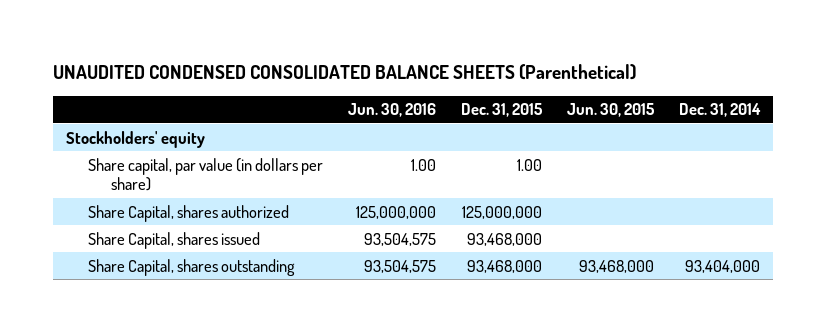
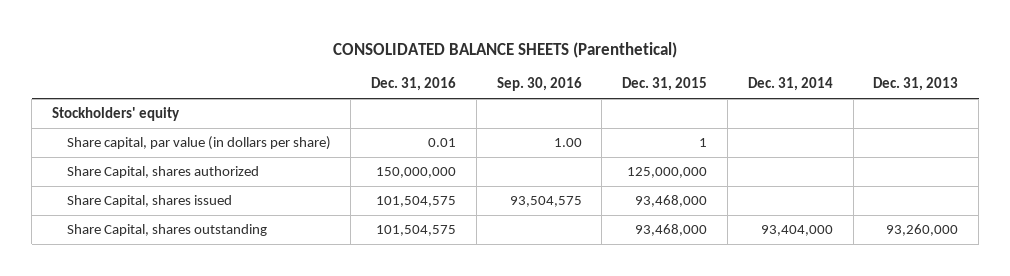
- UNAUDITED CONDENSED CONSOLIDATED BALANCE SHEETS (Parenthetical)
+ CONSOLIDATED BALANCE SHEETS (Parenthetical)
- | Jun. 30, 2016 | Dec. 31, 2015 | Jun. 30, 2015 | Dec. 31, 2014
+ | Dec. 31, 2016 | Sep. 30, 2016 | Dec. 31, 2015 | Dec. 31, 2014 | Dec. 31, 2013
- Share capital, par value (in dollars per share) | 1.00 | 1.00 | |
+ Share capital, par value (in dollars per share) | 0.01 | 1.00 | 1 | |

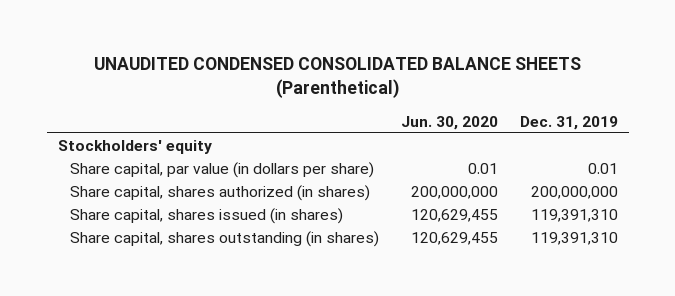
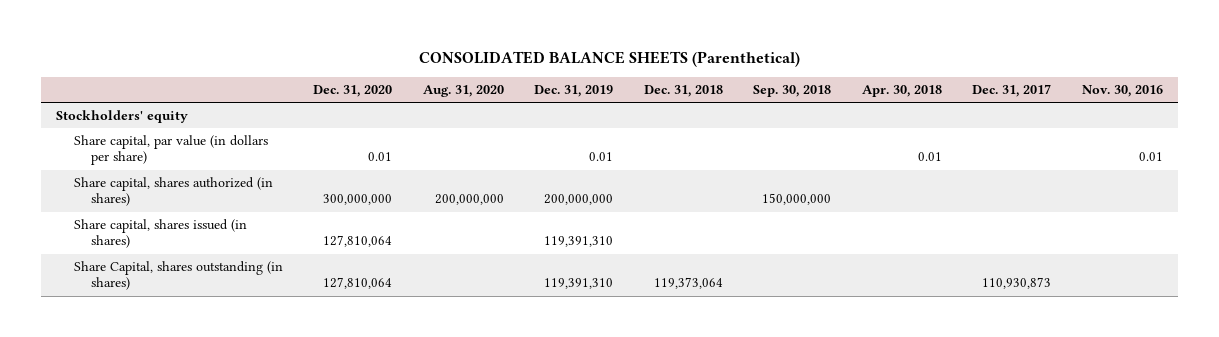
- UNAUDITED CONDENSED CONSOLIDATED BALANCE SHEETS (Parenthetical)
+ CONSOLIDATED BALANCE SHEETS (Parenthetical)
- | Jun. 30, 2020 | Dec. 31, 2019
+ | Dec. 31, 2020 | Aug. 31, 2020 | Dec. 31, 2019 | Dec. 31, 2018 | Sep. 30, 2018 | Apr. 30, 2018 | Dec. 31, 2017 | Nov. 30, 2016
- Share capital, shares outstanding (in shares) | 120,629,455 | 119,391,310
+ Share Capital, shares outstanding (in shares) | 127,810,064 | | 119,391,310 | 119,373,064 | | | 110,930,873 |

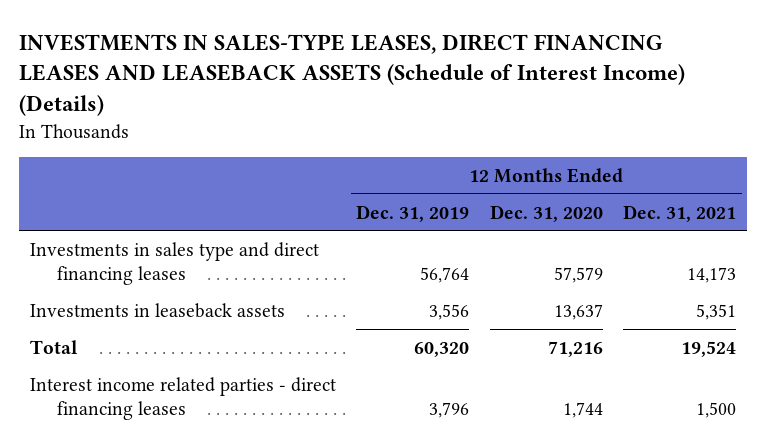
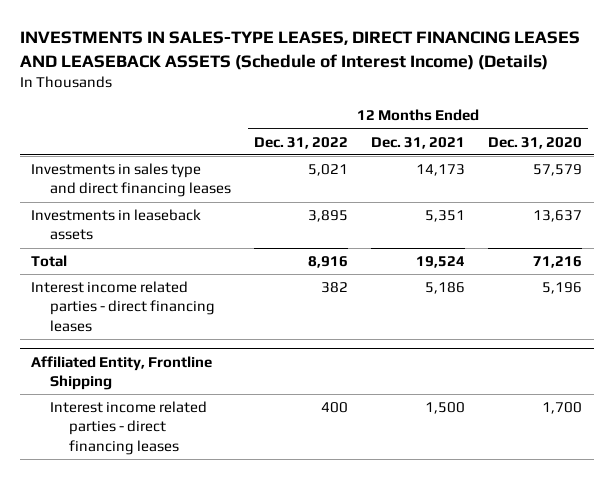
- | 12 Months Ended Dec. 31, 2019 | 12 Months Ended Dec. 31, 2020 | 12 Months Ended Dec. 31, 2021
+ | 12 Months Ended Dec. 31, 2022 | 12 Months Ended Dec. 31, 2021 | 12 Months Ended Dec. 31, 2020
- Interest income related parties - direct financing leases | 3,796 | 1,744 | 1,500
+ Interest income related parties - direct financing leases | 382 | 5,186 | 5,196
+ Affiliated Entity, Frontline Shipping
+ Interest income related parties - direct financing leases | 400 | 1,500 | 1,700

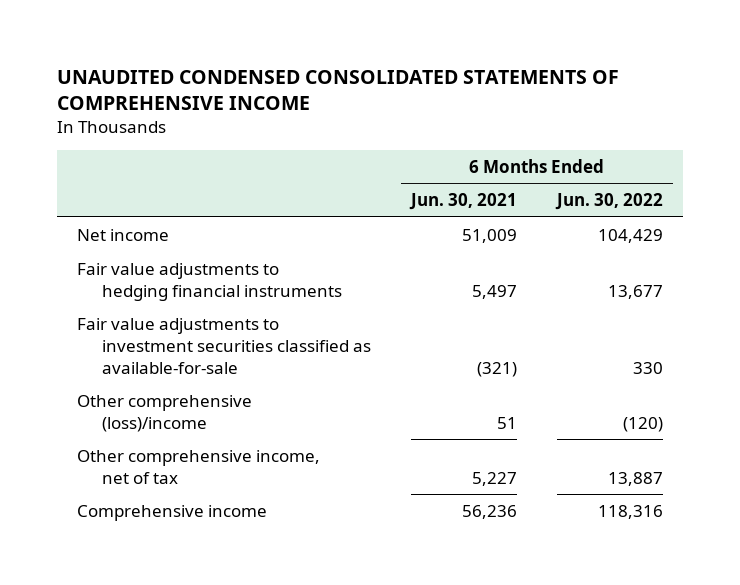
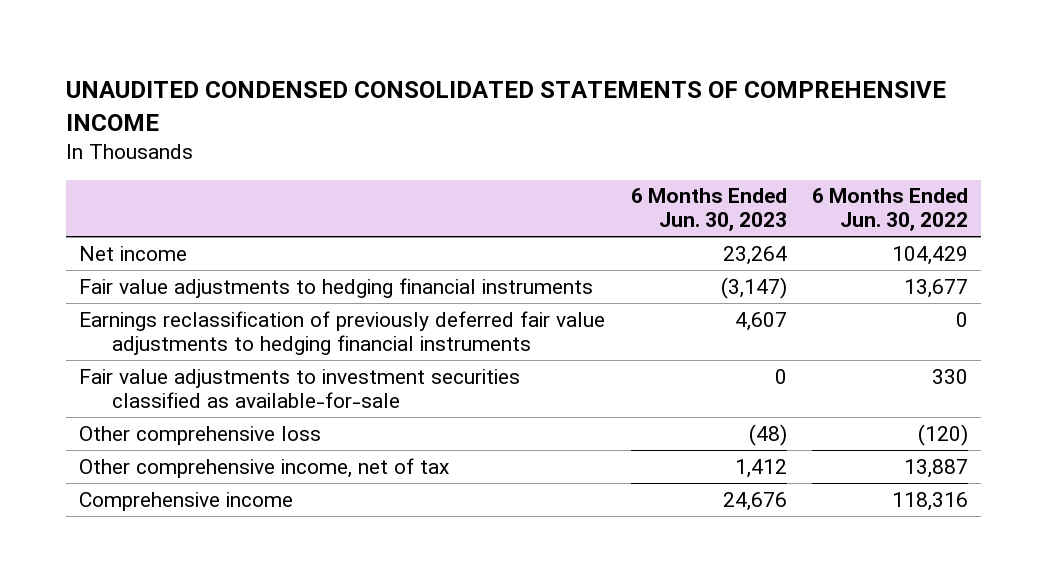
- | 6 Months Ended Jun. 30, 2021 | 6 Months Ended Jun. 30, 2022
+ | 6 Months Ended Jun. 30, 2023 | 6 Months Ended Jun. 30, 2022
+ Earnings reclassification of previously deferred fair value adjustments to hedging financial instruments | 4,607 | 0
- Other comprehensive (loss)/income | 51 | (120)
+ Other comprehensive loss | (48) | (120)

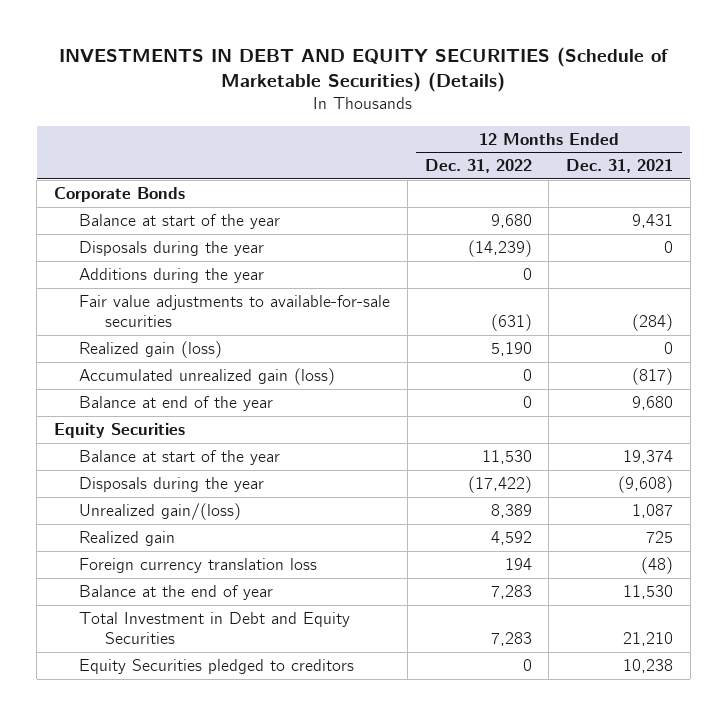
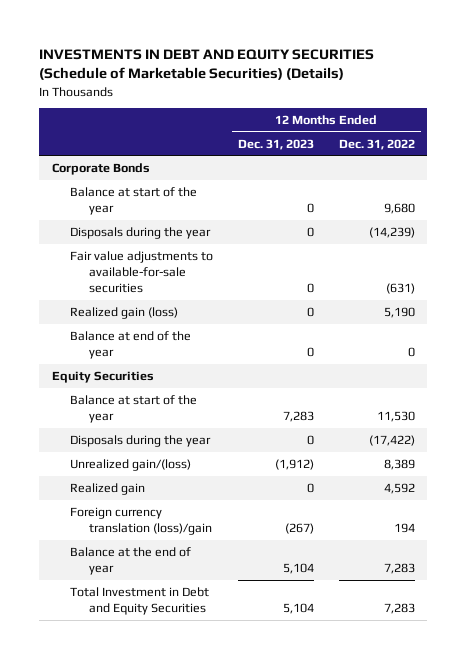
- | 12 Months Ended Dec. 31, 2022 | 12 Months Ended Dec. 31, 2021
+ | 12 Months Ended Dec. 31, 2023 | 12 Months Ended Dec. 31, 2022
- Additions during the year | 0 |
- Accumulated unrealized gain (loss) | 0 | (817)
- Foreign currency translation loss | 194 | (48)
+ Foreign currency translation (loss)/gain | (267) | 194
- Equity Securities pledged to creditors | 0 | 10,238

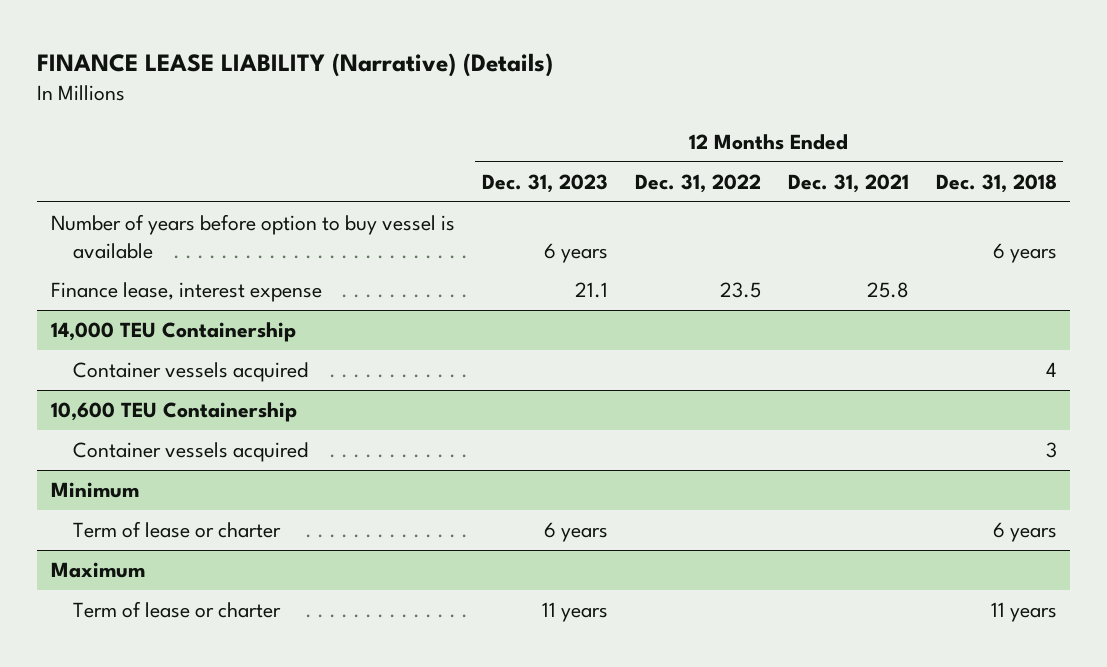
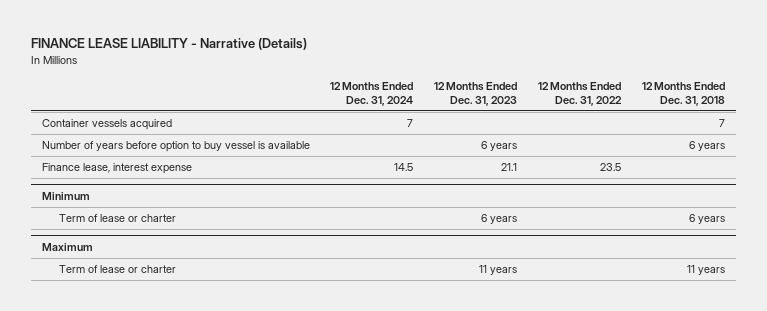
- FINANCE LEASE LIABILITY (Narrative) (Details)
+ FINANCE LEASE LIABILITY - Narrative (Details)
- | 12 Months Ended Dec. 31, 2023 | 12 Months Ended Dec. 31, 2022 | 12 Months Ended Dec. 31, 2021 | 12 Months Ended Dec. 31, 2018
+ | 12 Months Ended Dec. 31, 2024 | 12 Months Ended Dec. 31, 2023 | 12 Months Ended Dec. 31, 2022 | 12 Months Ended Dec. 31, 2018
+ Container vessels acquired | 7 | | | 7
- 14,000 TEU Containership
- Container vessels acquired | | | | 4
- 10,600 TEU Containership
- Container vessels acquired | | | | 3

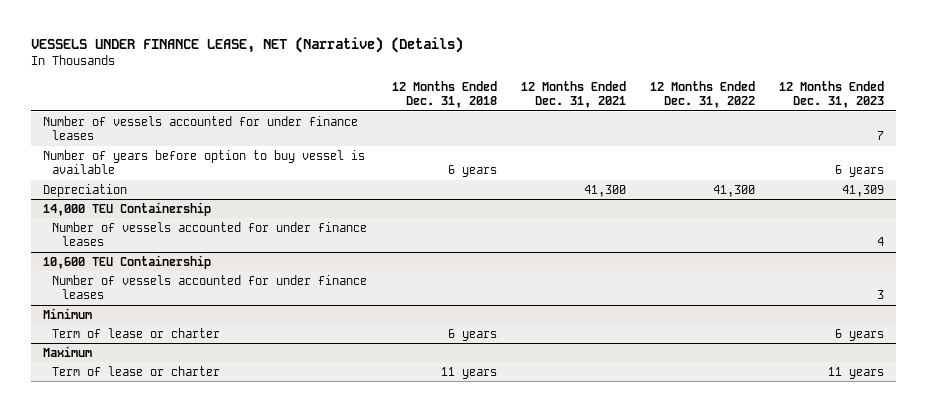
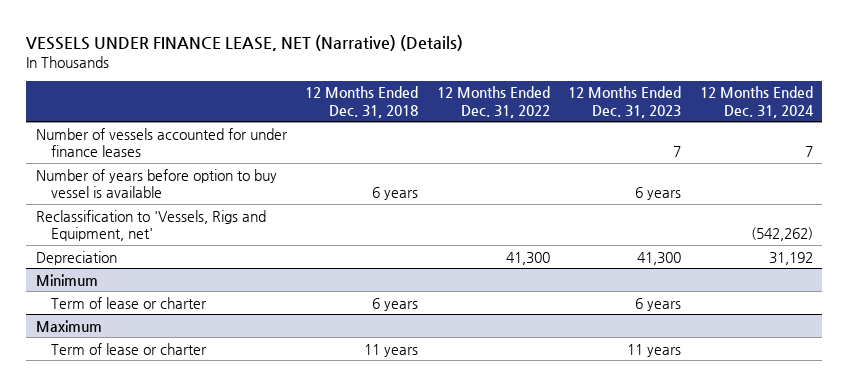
- | 12 Months Ended Dec. 31, 2018 | 12 Months Ended Dec. 31, 2021 | 12 Months Ended Dec. 31, 2022 | 12 Months Ended Dec. 31, 2023
+ | 12 Months Ended Dec. 31, 2018 | 12 Months Ended Dec. 31, 2022 | 12 Months Ended Dec. 31, 2023 | 12 Months Ended Dec. 31, 2024
- Depreciation | | 41,300 | 41,300 | 41,309
- 14,000 TEU Containership
- Number of vessels accounted for under finance leases | | | | 4
- 10,600 TEU Containership
- Number of vessels accounted for under finance leases | | | | 3
+ Reclassification to 'Vessels, Rigs and Equipment, net' | | | | (542,262)
+ Depreciation | | 41,300 | 41,300 | 31,192

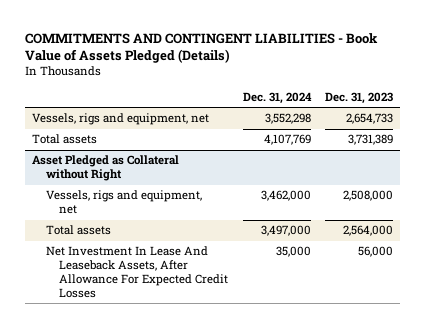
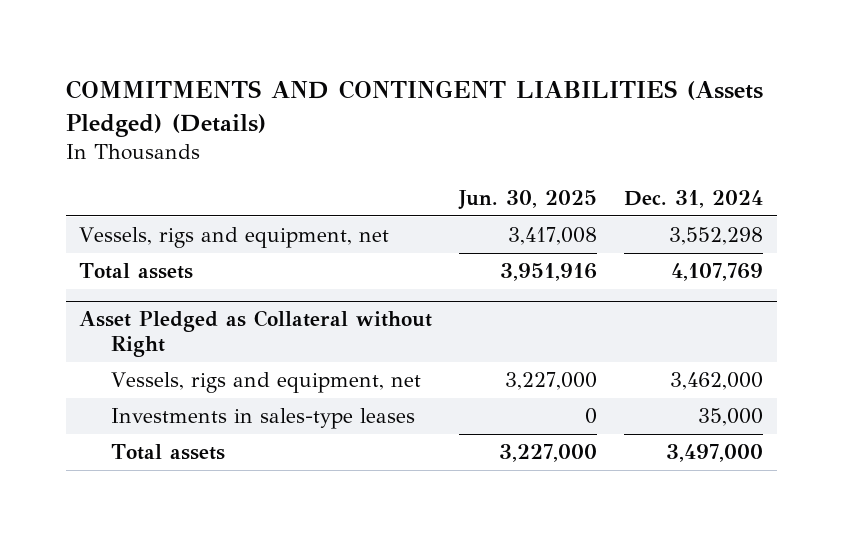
- COMMITMENTS AND CONTINGENT LIABILITIES - Book Value of Assets Pledged (Details)
+ COMMITMENTS AND CONTINGENT LIABILITIES (Assets Pledged) (Details)
- | Dec. 31, 2024 | Dec. 31, 2023
+ | Jun. 30, 2025 | Dec. 31, 2024
@ Asset Pledged as Collateral without Right
+ Investments in sales-type leases | 0 | 35,000
- Net Investment In Lease And Leaseback Assets, After Allowance For Expected Credit Losses | 35,000 | 56,000

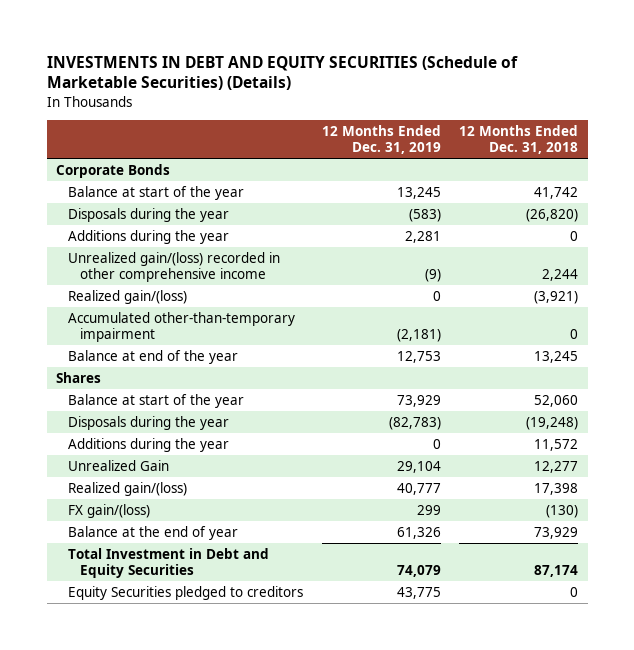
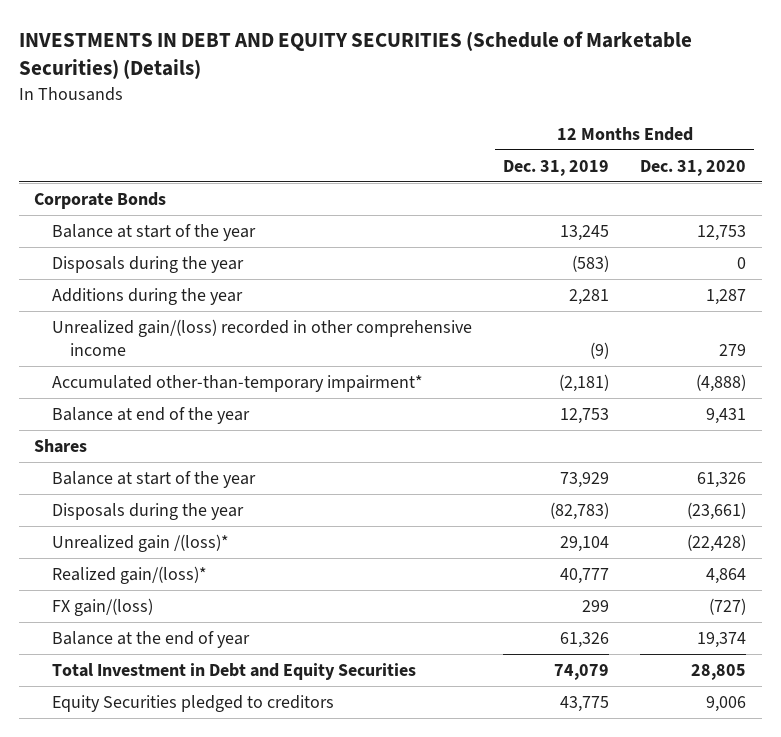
- | 12 Months Ended Dec. 31, 2019 | 12 Months Ended Dec. 31, 2018
+ | 12 Months Ended Dec. 31, 2019 | 12 Months Ended Dec. 31, 2020
- Realized gain/(loss) | 0 | (3,921)
- Accumulated other-than-temporary impairment | (2,181) | 0
+ Accumulated other-than-temporary impairment* | (2,181) | (4,888)
- Additions during the year | 0 | 11,572
- Unrealized Gain | 29,104 | 12,277
- Realized gain/(loss) | 40,777 | 17,398
+ Unrealized gain /(loss)* | 29,104 | (22,428)
+ Realized gain/(loss)* | 40,777 | 4,864

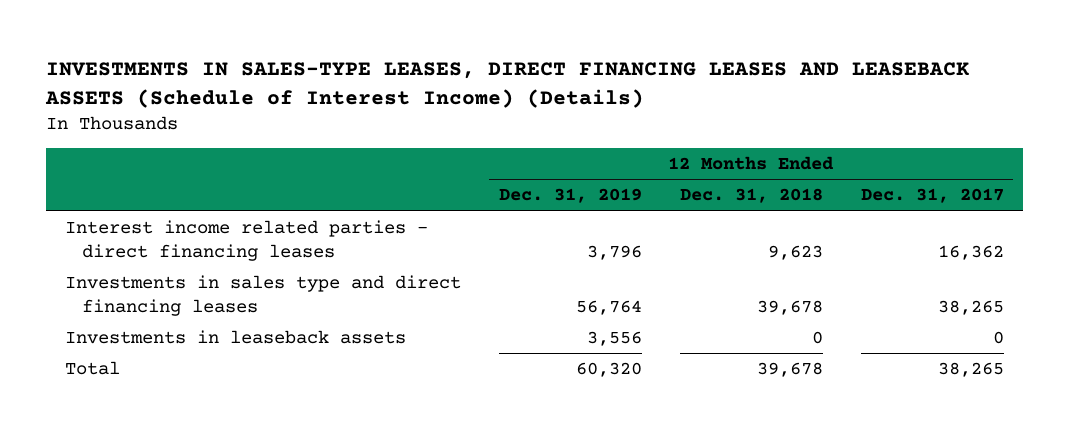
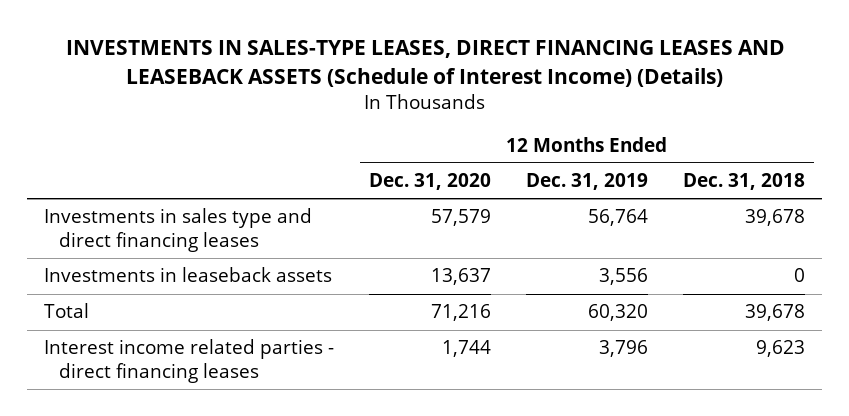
- | 12 Months Ended Dec. 31, 2019 | 12 Months Ended Dec. 31, 2018 | 12 Months Ended Dec. 31, 2017
+ | 12 Months Ended Dec. 31, 2020 | 12 Months Ended Dec. 31, 2019 | 12 Months Ended Dec. 31, 2018
moved down: Interest income related parties - direct financing leases | 1,744 | 3,796 | 9,623

